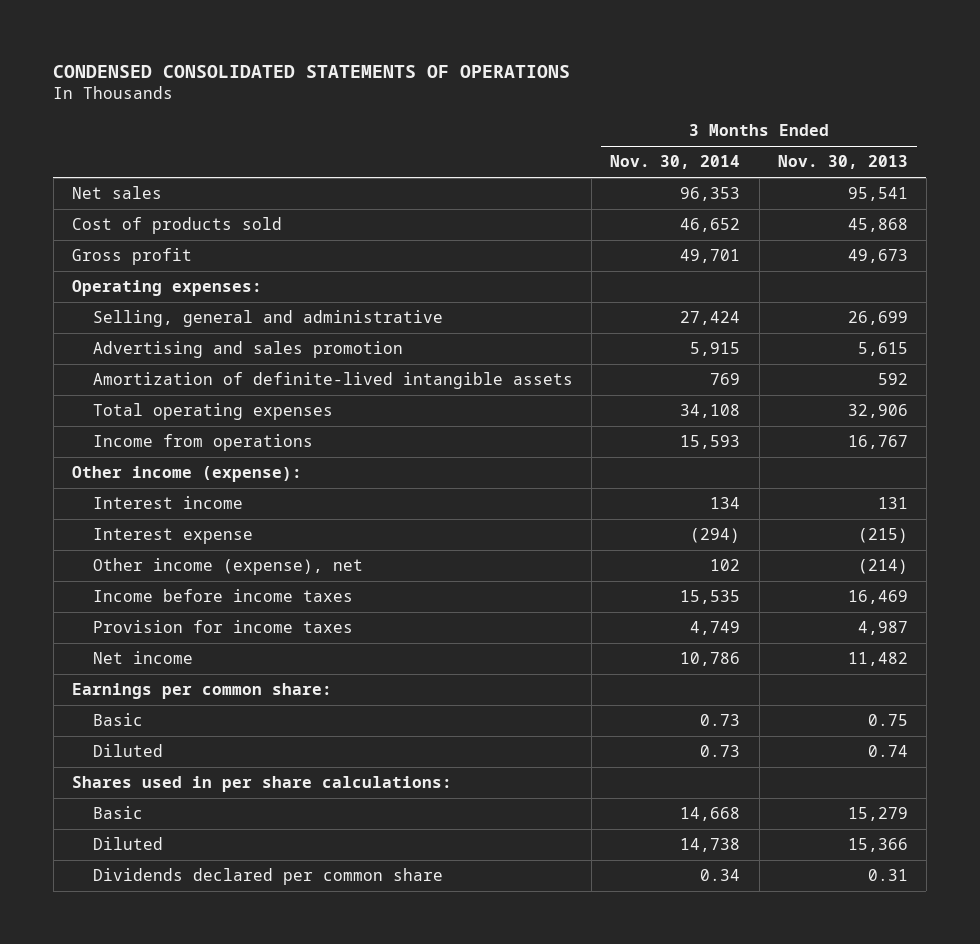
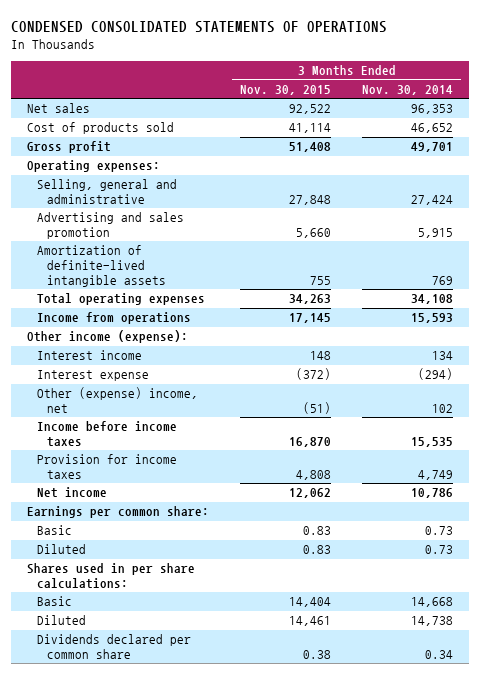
- | 3 Months Ended Nov. 30, 2014 | 3 Months Ended Nov. 30, 2013
+ | 3 Months Ended Nov. 30, 2015 | 3 Months Ended Nov. 30, 2014
- Other income (expense), net | 102 | (214)
+ Other (expense) income, net | (51) | 102

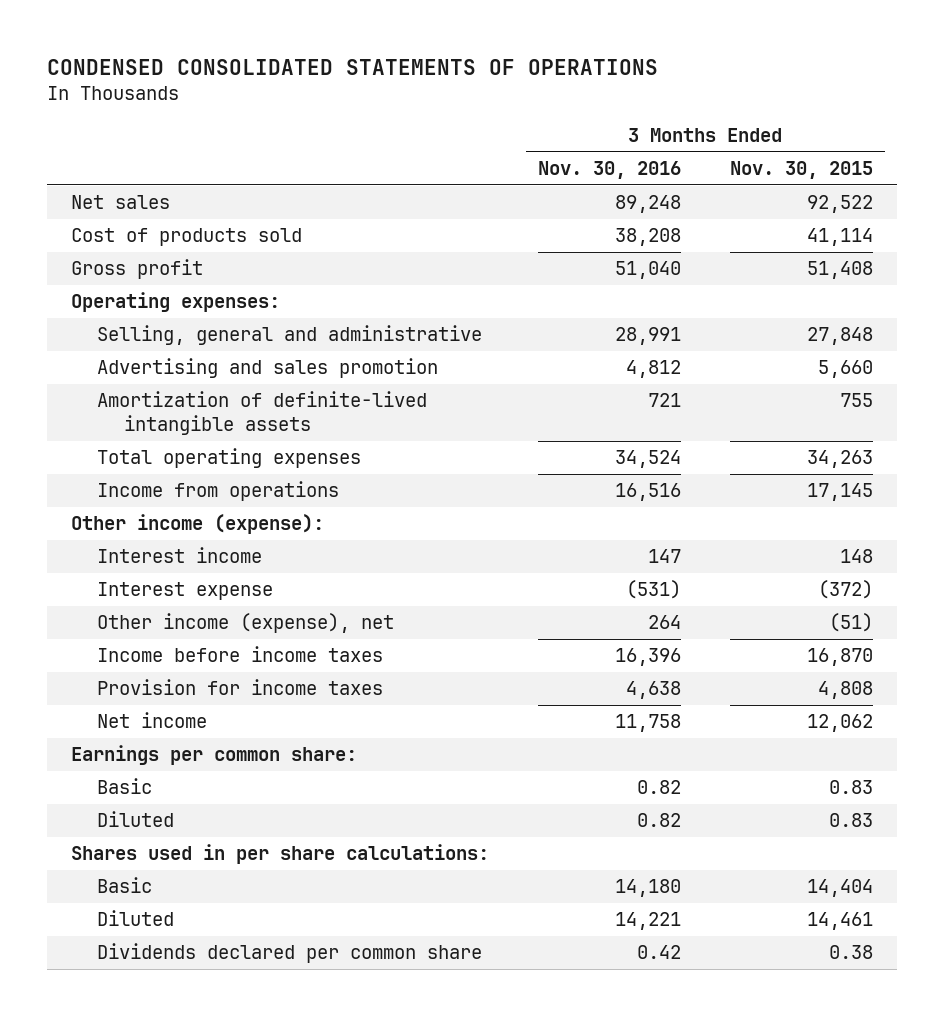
- | 3 Months Ended Nov. 30, 2015 | 3 Months Ended Nov. 30, 2014
+ | 3 Months Ended Nov. 30, 2016 | 3 Months Ended Nov. 30, 2015
- Other (expense) income, net | (51) | 102
+ Other income (expense), net | 264 | (51)

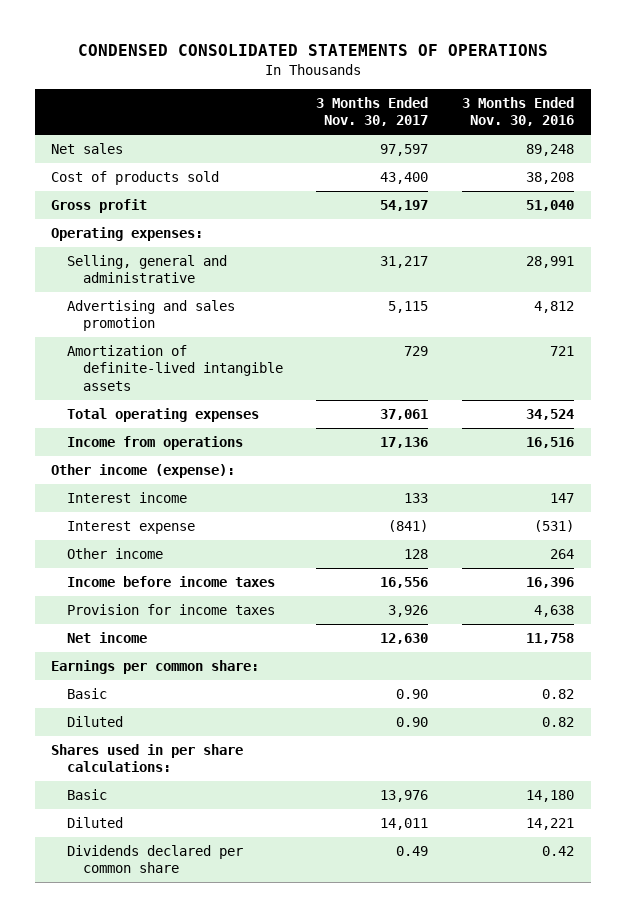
- | 3 Months Ended Nov. 30, 2016 | 3 Months Ended Nov. 30, 2015
+ | 3 Months Ended Nov. 30, 2017 | 3 Months Ended Nov. 30, 2016
- Other income (expense), net | 264 | (51)
+ Other income | 128 | 264

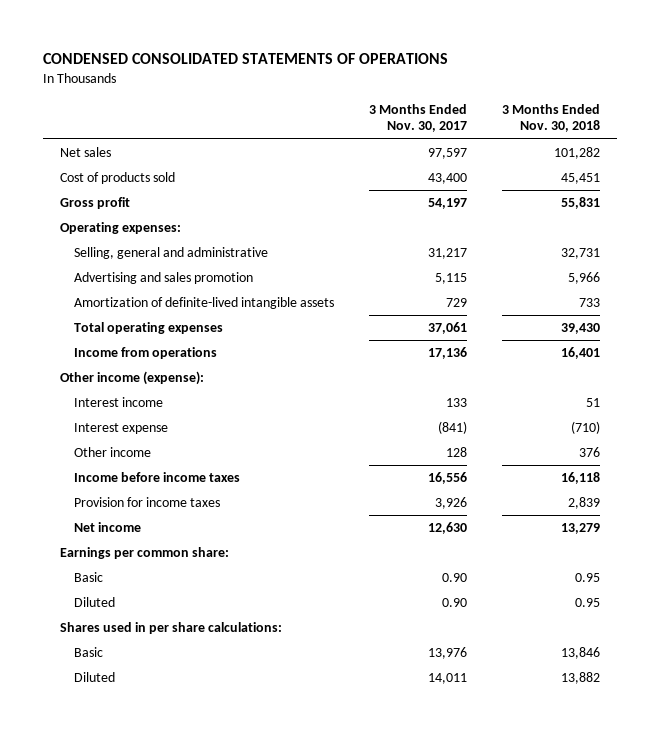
- | 3 Months Ended Nov. 30, 2017 | 3 Months Ended Nov. 30, 2016
+ | 3 Months Ended Nov. 30, 2017 | 3 Months Ended Nov. 30, 2018
- Dividends declared per common share | 0.49 | 0.42

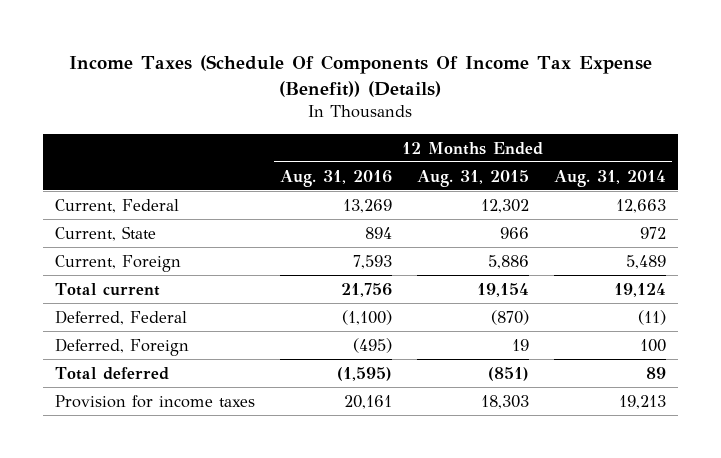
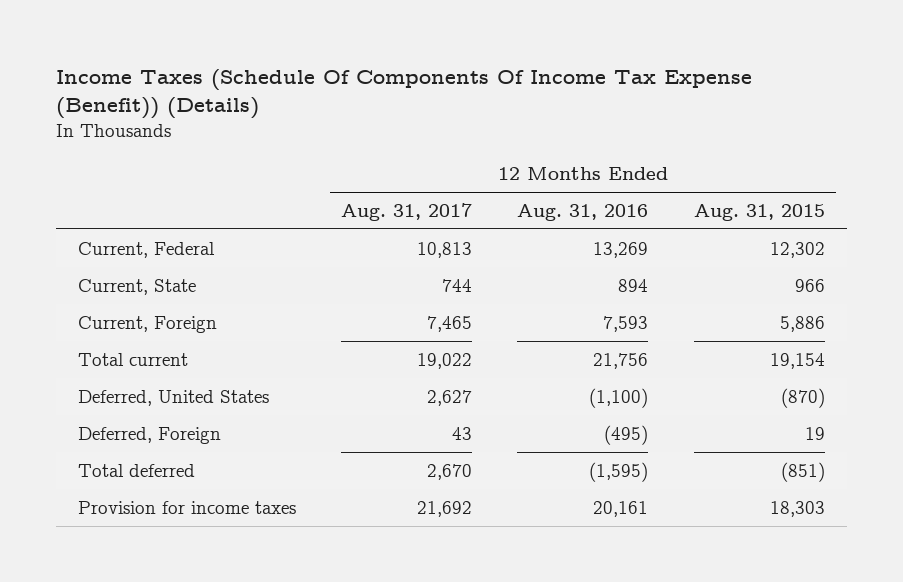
- | 12 Months Ended Aug. 31, 2016 | 12 Months Ended Aug. 31, 2015 | 12 Months Ended Aug. 31, 2014
+ | 12 Months Ended Aug. 31, 2017 | 12 Months Ended Aug. 31, 2016 | 12 Months Ended Aug. 31, 2015
- Deferred, Federal | (1,100) | (870) | (11)
+ Deferred, United States | 2,627 | (1,100) | (870)

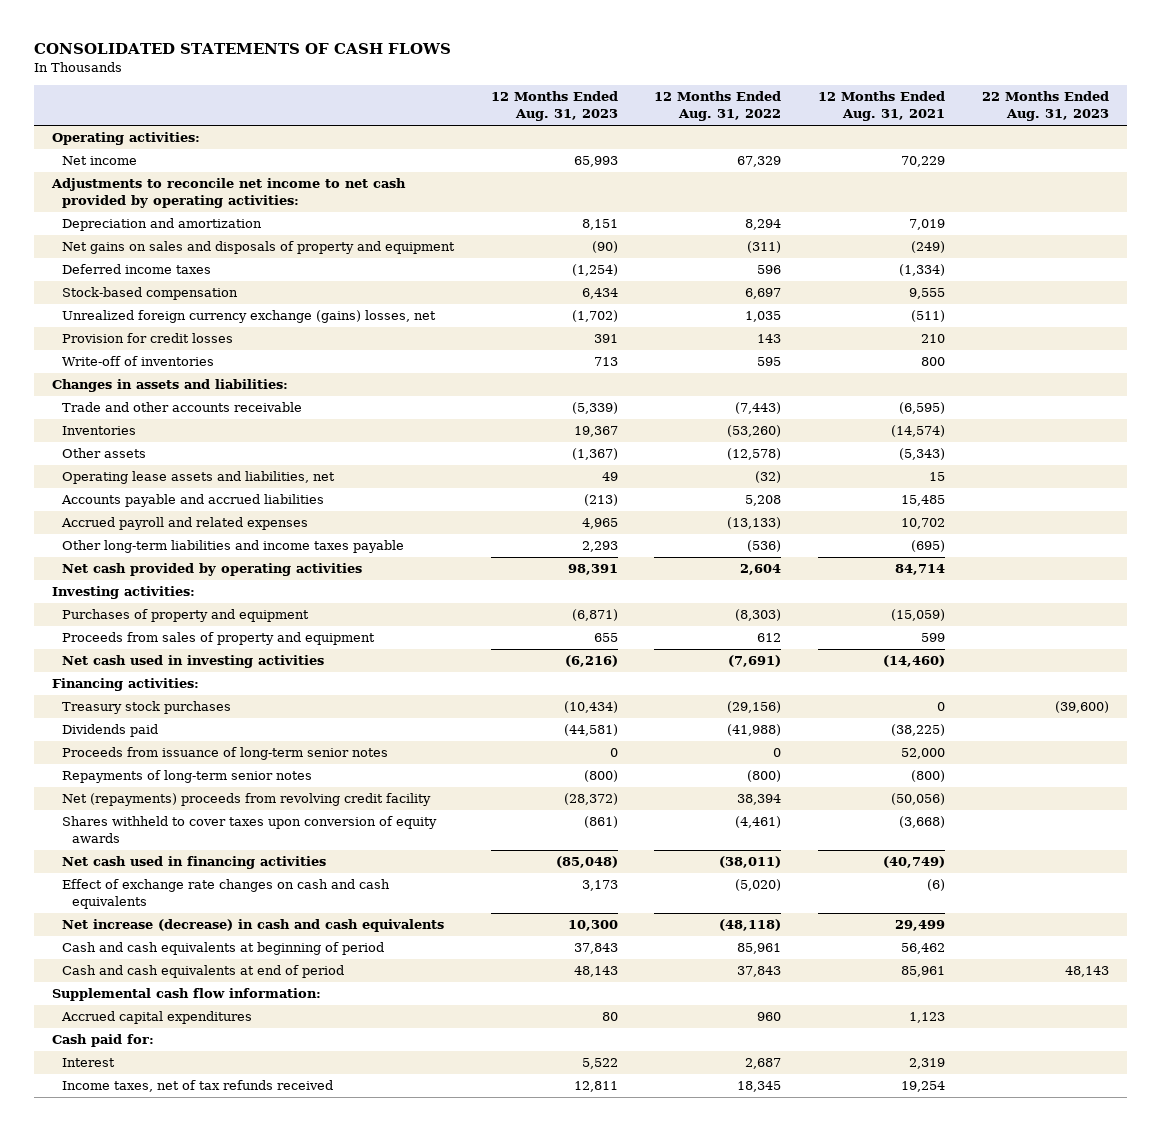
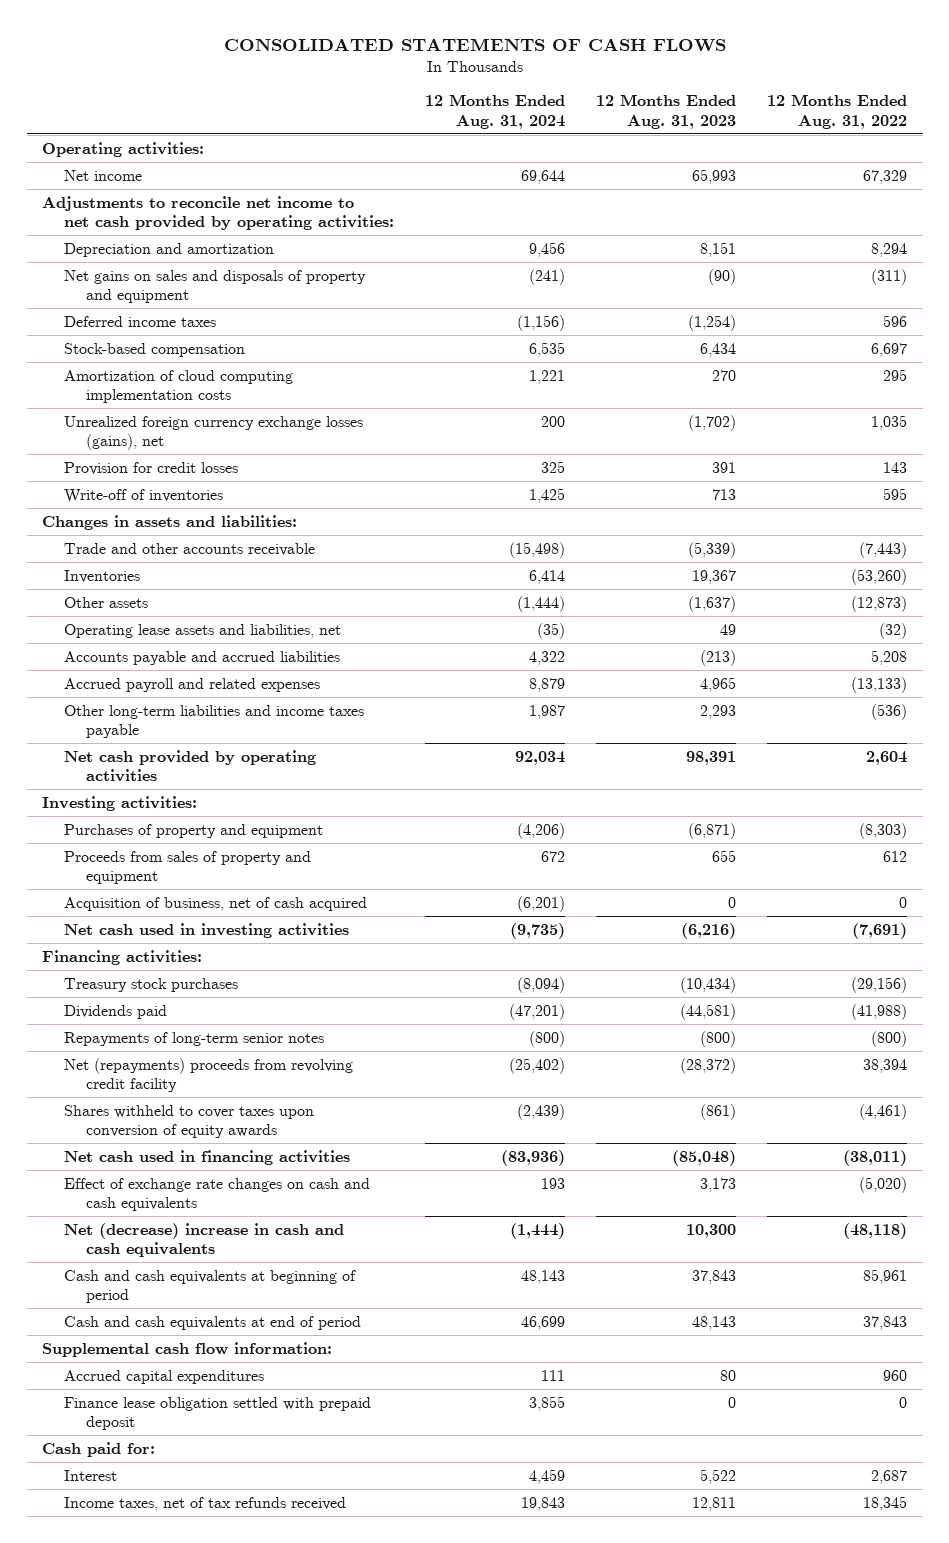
- | 12 Months Ended Aug. 31, 2023 | 12 Months Ended Aug. 31, 2022 | 12 Months Ended Aug. 31, 2021 | 22 Months Ended Aug. 31, 2023
+ | 12 Months Ended Aug. 31, 2024 | 12 Months Ended Aug. 31, 2023 | 12 Months Ended Aug. 31, 2022
- Unrealized foreign currency exchange (gains) losses, net | (1,702) | 1,035 | (511) |
+ Amortization of cloud computing implementation costs | 1,221 | 270 | 295
+ Unrealized foreign currency exchange losses (gains), net | 200 | (1,702) | 1,035
- Other assets | (1,367) | (12,578) | (5,343) |
+ Other assets | (1,444) | (1,637) | (12,873)
+ Acquisition of business, net of cash acquired | (6,201) | 0 | 0
- Proceeds from issuance of long-term senior notes | 0 | 0 | 52,000 |
- Net increase (decrease) in cash and cash equivalents | 10,300 | (48,118) | 29,499 |
+ Net (decrease) increase in cash and cash equivalents | (1,444) | 10,300 | (48,118)
+ Finance lease obligation settled with prepaid deposit | 3,855 | 0 | 0

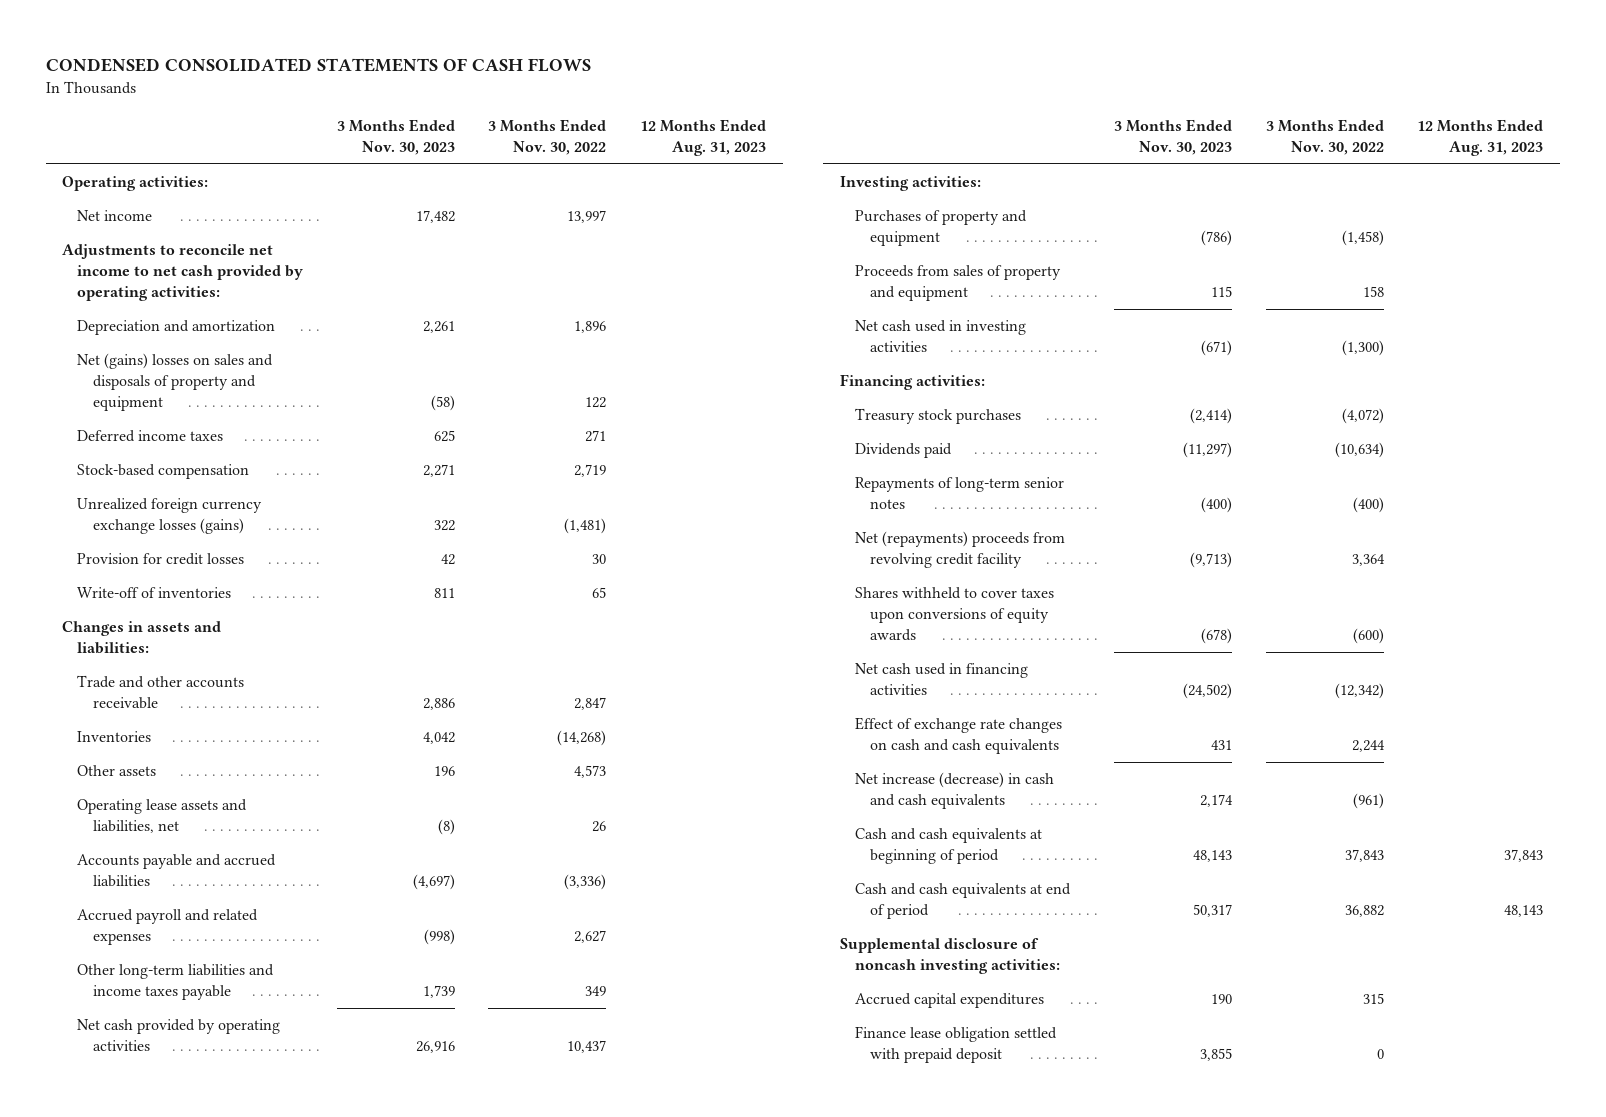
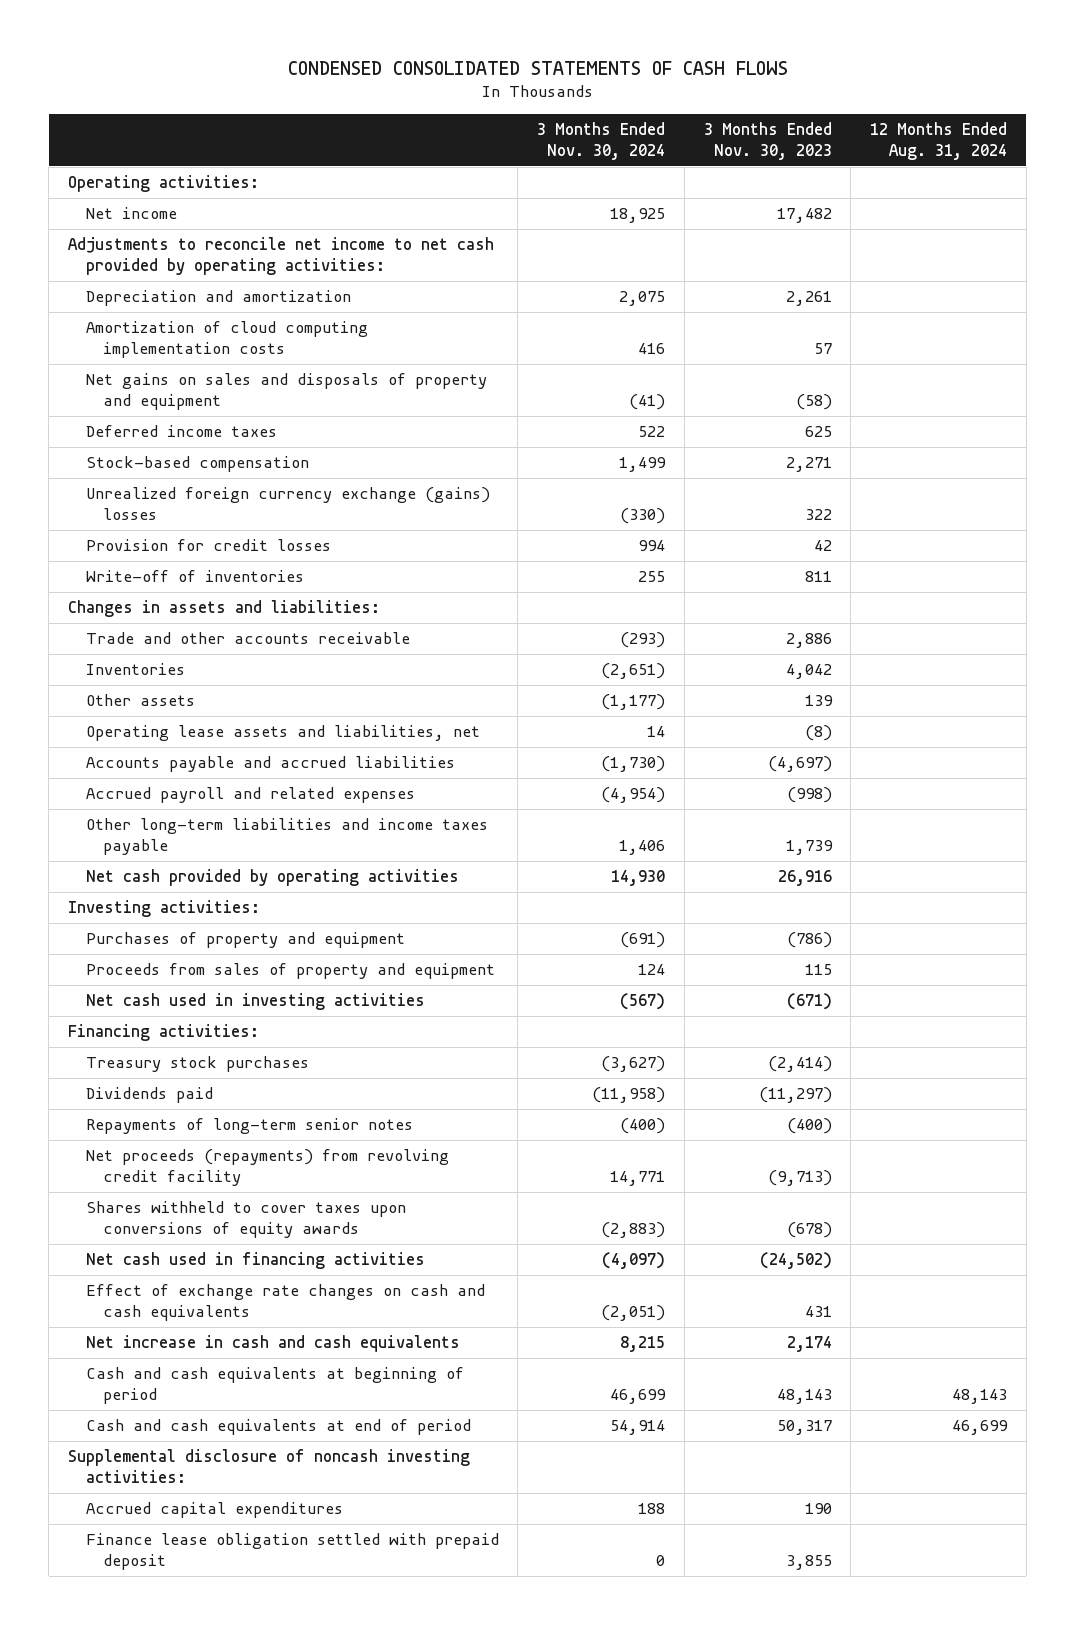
- | 3 Months Ended Nov. 30, 2023 | 3 Months Ended Nov. 30, 2022 | 12 Months Ended Aug. 31, 2023
+ | 3 Months Ended Nov. 30, 2024 | 3 Months Ended Nov. 30, 2023 | 12 Months Ended Aug. 31, 2024
- Net (gains) losses on sales and disposals of property and equipment | (58) | 122 |
+ Amortization of cloud computing implementation costs | 416 | 57 |
+ Net gains on sales and disposals of property and equipment | (41) | (58) |
- Unrealized foreign currency exchange losses (gains) | 322 | (1,481) |
+ Unrealized foreign currency exchange (gains) losses | (330) | 322 |
- Other assets | 196 | 4,573 |
+ Other assets | (1,177) | 139 |
- Net (repayments) proceeds from revolving credit facility | (9,713) | 3,364 |
+ Net proceeds (repayments) from revolving credit facility | 14,771 | (9,713) |
- Net increase (decrease) in cash and cash equivalents | 2,174 | (961) |
+ Net increase in cash and cash equivalents | 8,215 | 2,174 |

